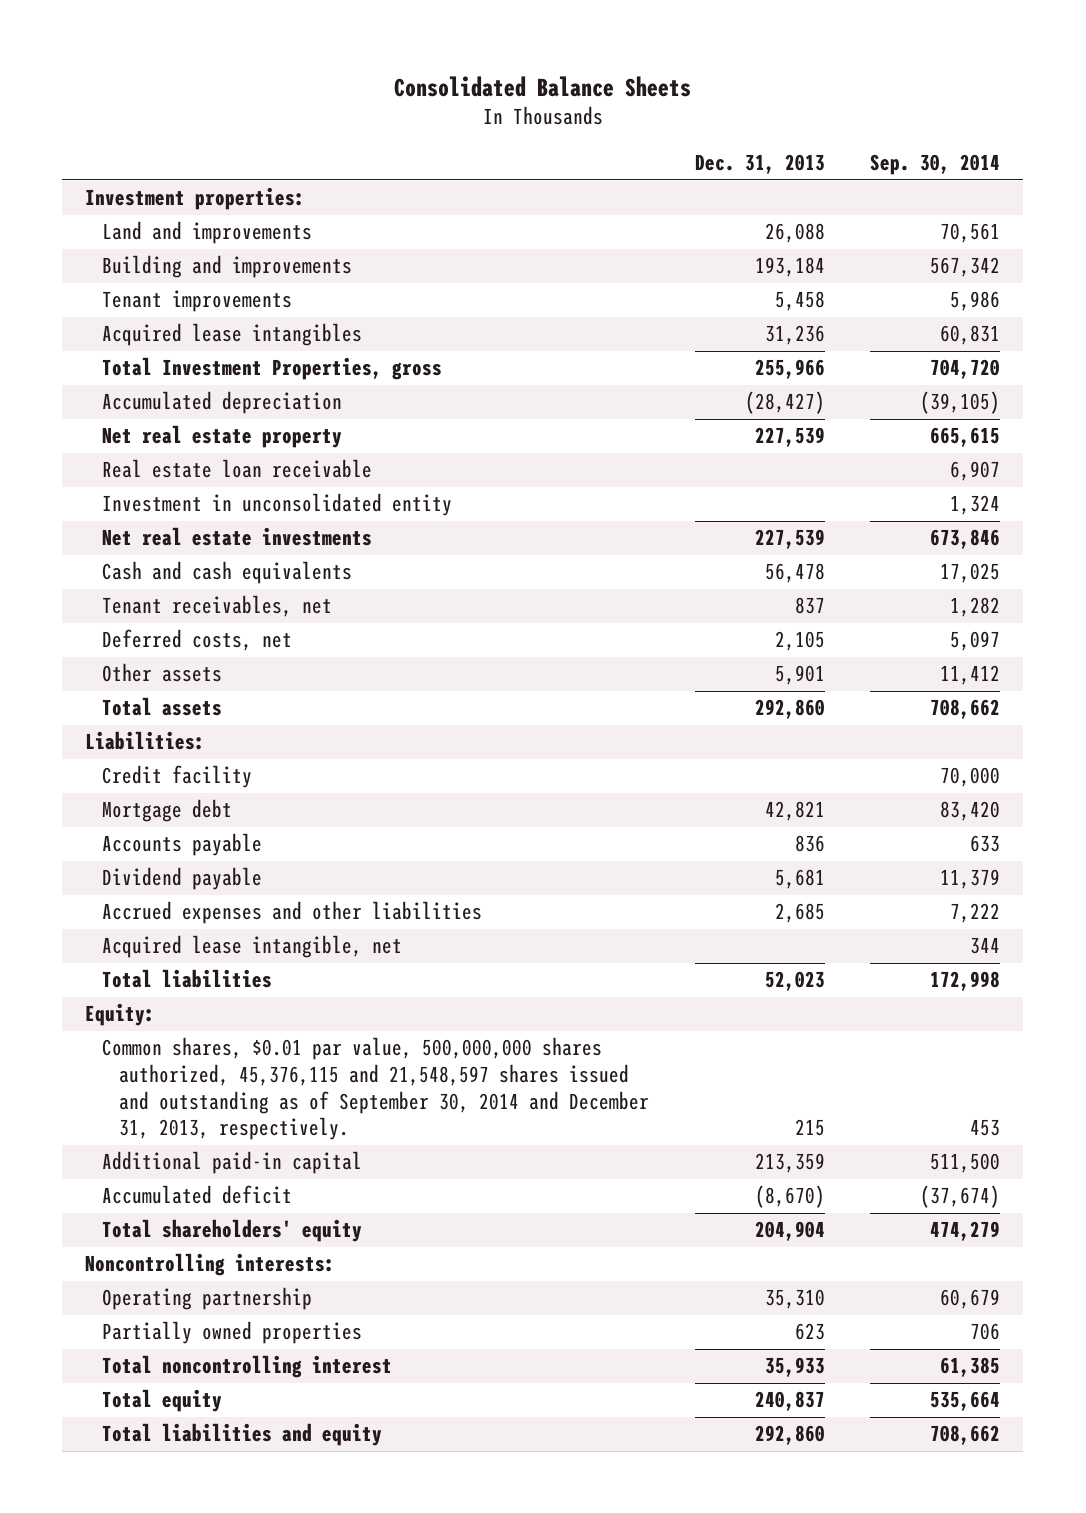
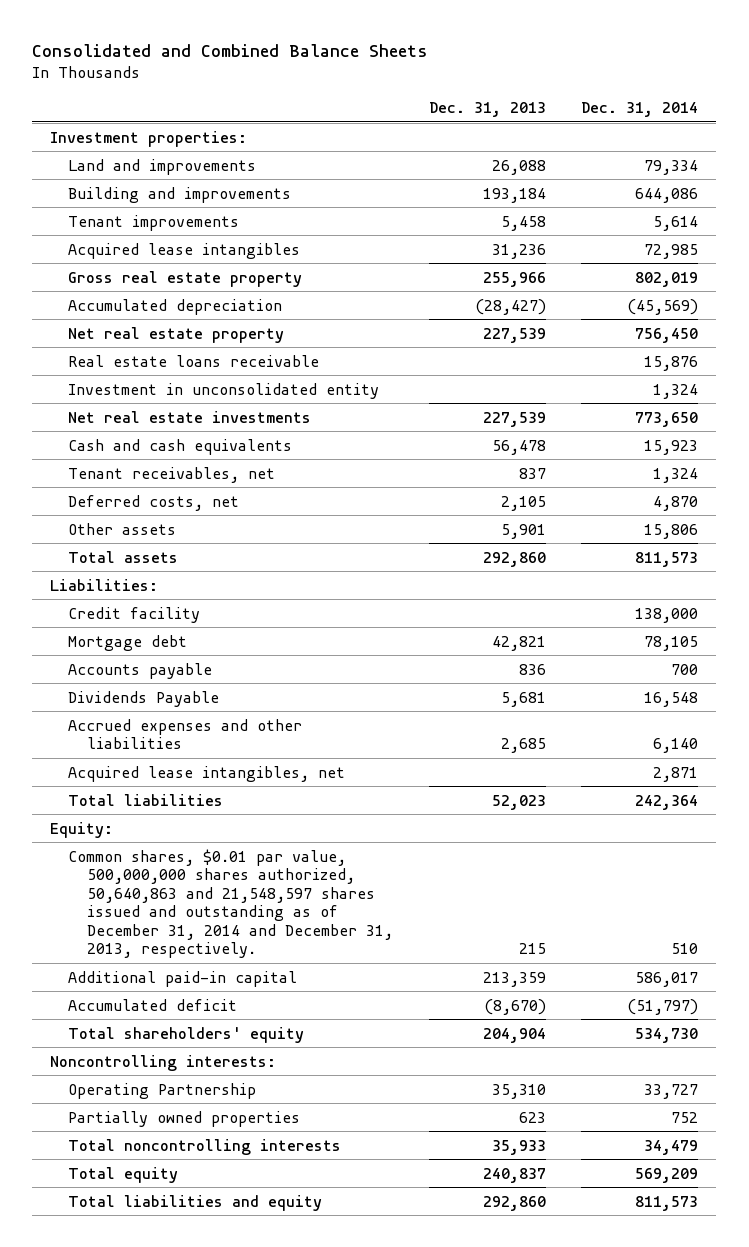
- Consolidated Balance Sheets
+ Consolidated and Combined Balance Sheets
- | Dec. 31, 2013 | Sep. 30, 2014
+ | Dec. 31, 2013 | Dec. 31, 2014
- Total Investment Properties, gross | 255,966 | 704,720
+ Gross real estate property | 255,966 | 802,019
- Real estate loan receivable | | 6,907
+ Real estate loans receivable | | 15,876
- Dividend payable | 5,681 | 11,379
+ Dividends Payable | 5,681 | 16,548
- Acquired lease intangible, net | | 344
+ Acquired lease intangibles, net | | 2,871
- Common shares, $0.01 par value, 500,000,000 shares authorized, 45,376,115 and 21,548,597 shares issued and outstanding as of September 30, 2014 and December 31, 2013, respectively. | 215 | 453
+ Common shares, $0.01 par value, 500,000,000 shares authorized, 50,640,863 and 21,548,597 shares issued and outstanding as of December 31, 2014 and December 31, 2013, respectively. | 215 | 510
- Operating partnership | 35,310 | 60,679
+ Operating Partnership | 35,310 | 33,727
- Total noncontrolling interest | 35,933 | 61,385
+ Total noncontrolling interests | 35,933 | 34,479

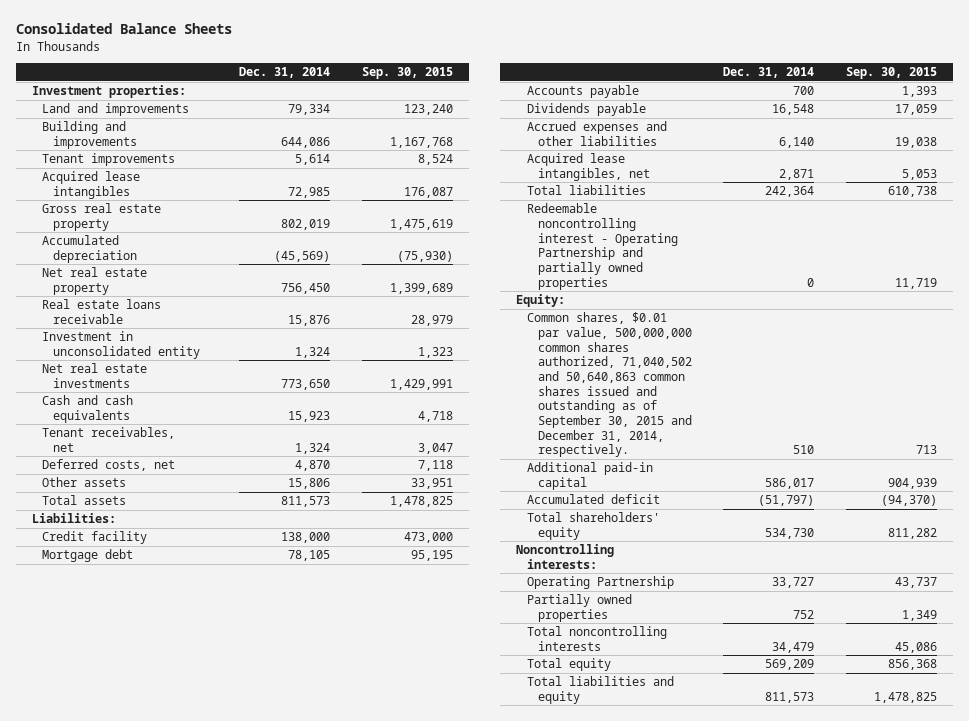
- Consolidated and Combined Balance Sheets
+ Consolidated Balance Sheets
- | Dec. 31, 2013 | Dec. 31, 2014
+ | Dec. 31, 2014 | Sep. 30, 2015
- Dividends Payable | 5,681 | 16,548
+ Dividends payable | 16,548 | 17,059
+ Redeemable noncontrolling interest - Operating Partnership and partially owned properties | 0 | 11,719
- Common shares, $0.01 par value, 500,000,000 shares authorized, 50,640,863 and 21,548,597 shares issued and outstanding as of December 31, 2014 and December 31, 2013, respectively. | 215 | 510
+ Common shares, $0.01 par value, 500,000,000 common shares authorized, 71,040,502 and 50,640,863 common shares issued and outstanding as of September 30, 2015 and December 31, 2014, respectively. | 510 | 713

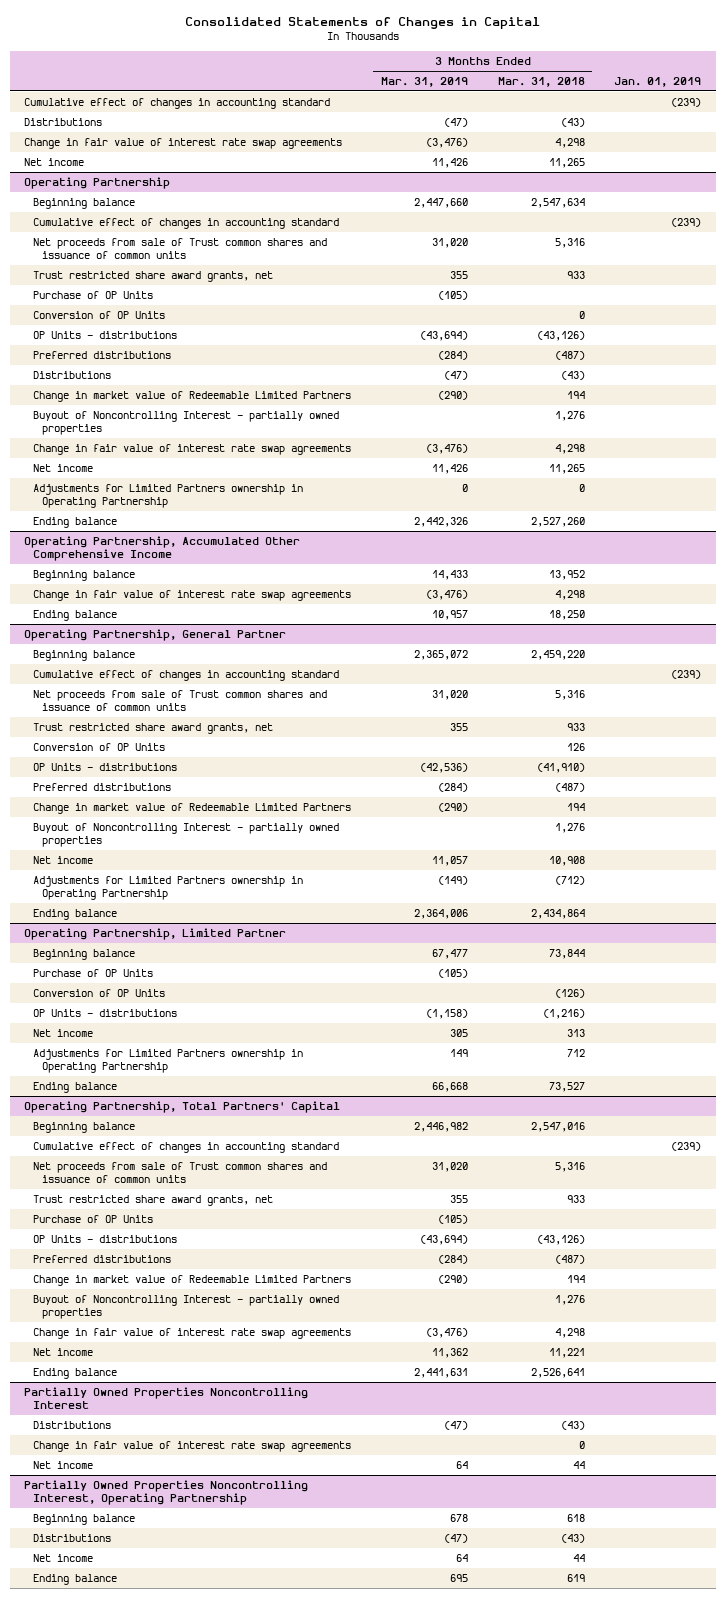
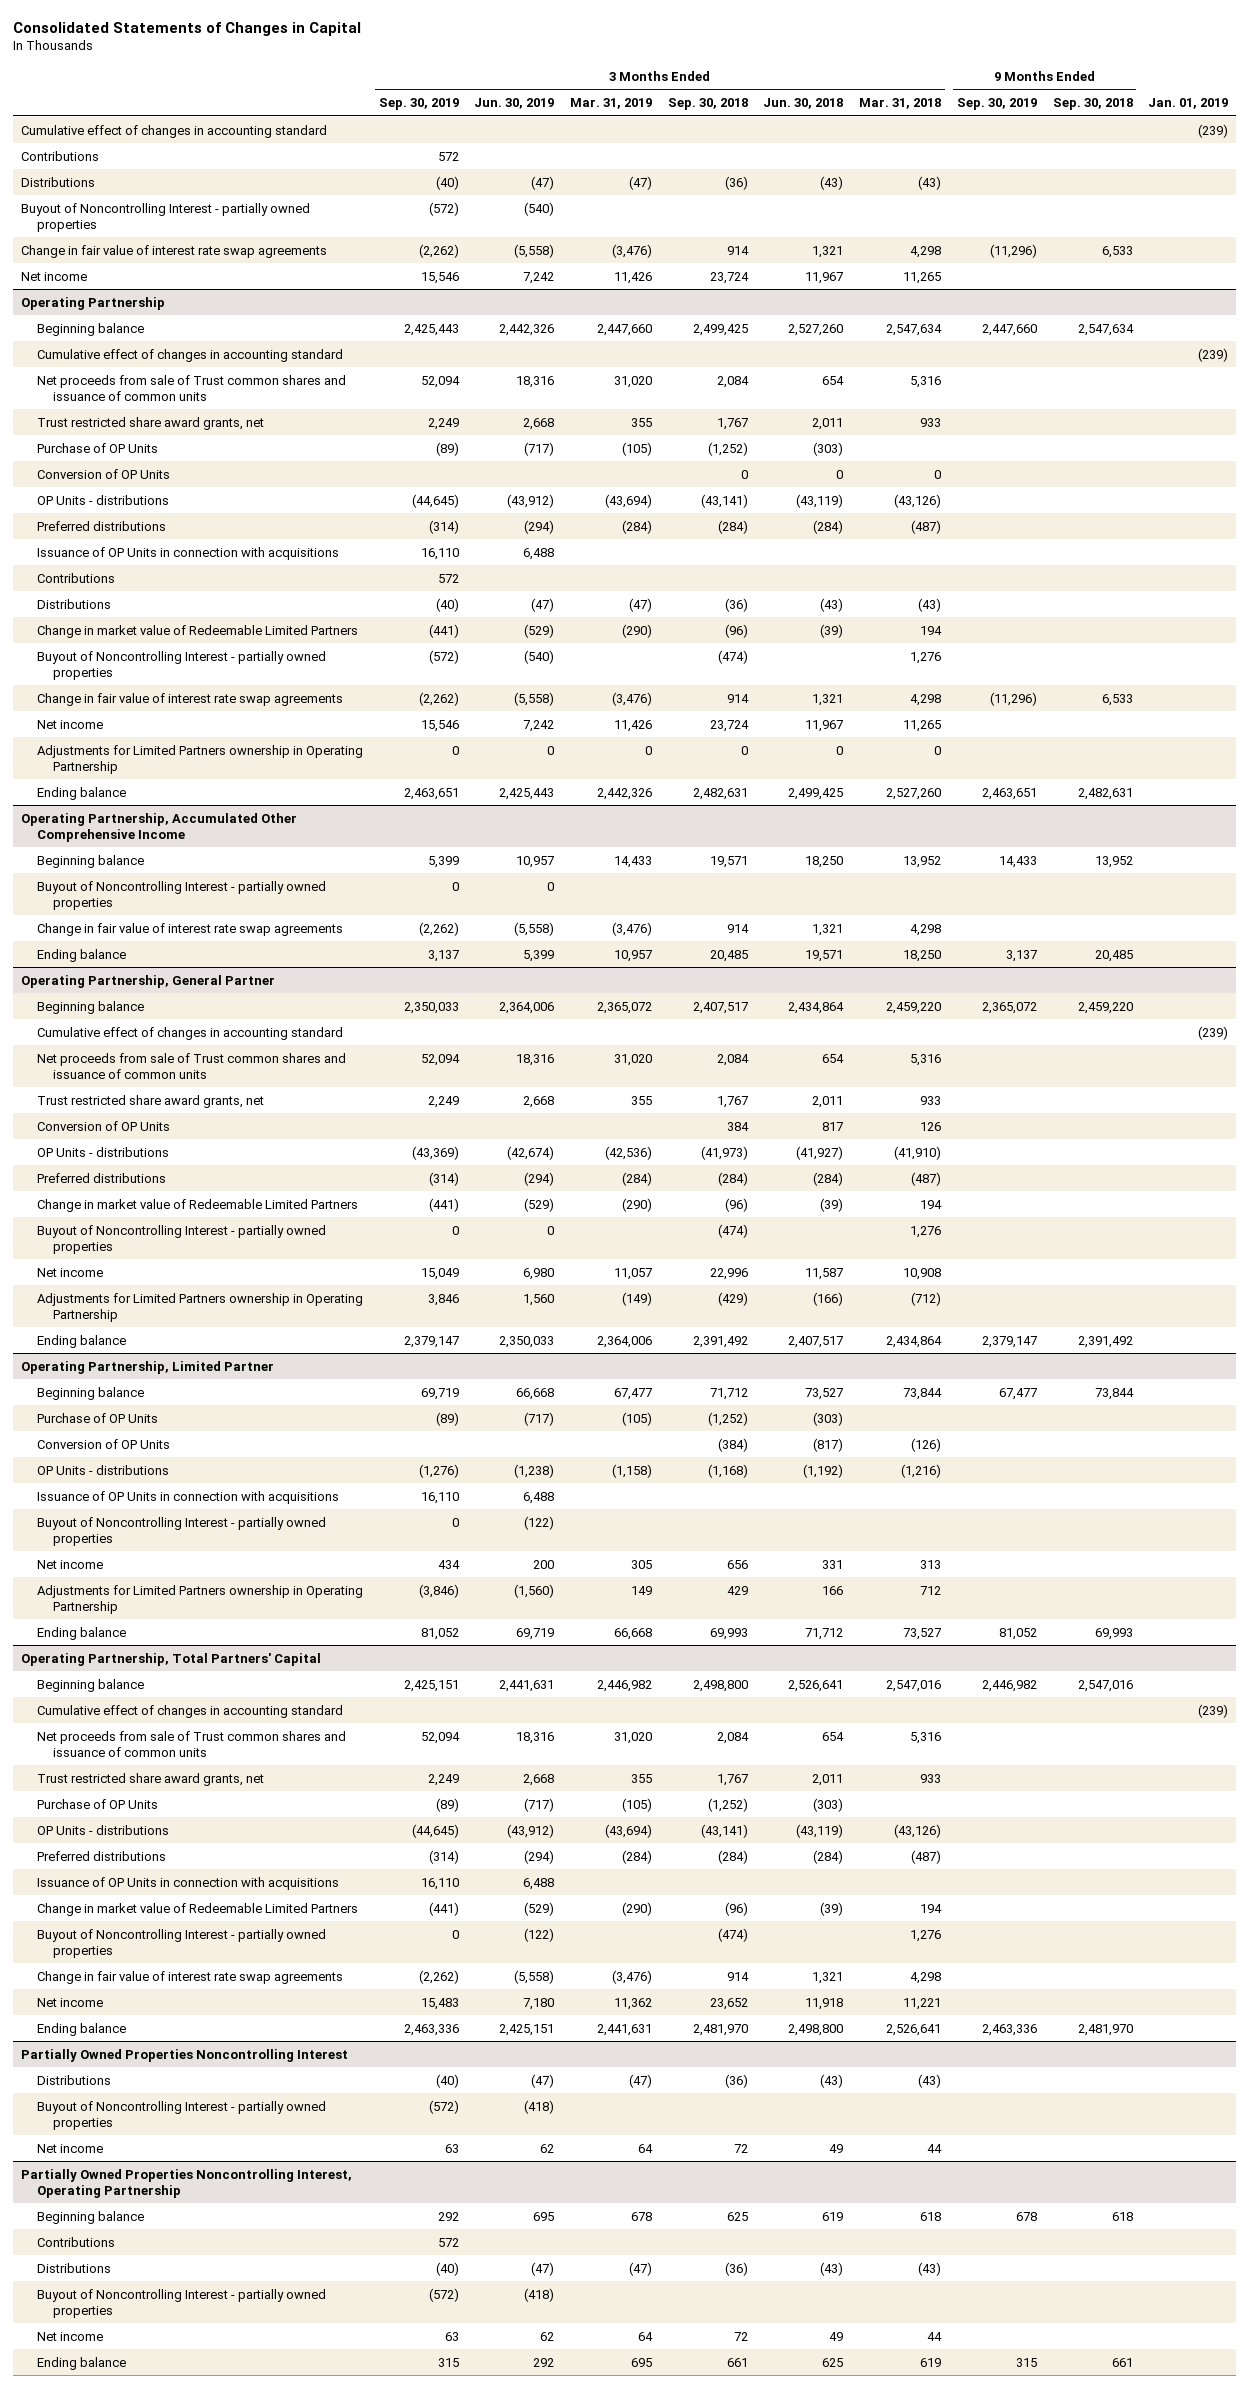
- | 3 Months Ended Mar. 31, 2019 | 3 Months Ended Mar. 31, 2018 | Jan. 01, 2019
+ | 3 Months Ended Sep. 30, 2019 | 3 Months Ended Jun. 30, 2019 | 3 Months Ended Mar. 31, 2019 | 3 Months Ended Sep. 30, 2018 | 3 Months Ended Jun. 30, 2018 | 3 Months Ended Mar. 31, 2018 | 9 Months Ended Sep. 30, 2019 | 9 Months Ended Sep. 30, 2018 | Jan. 01, 2019
+ Contributions | 572 | | | | | | | |
+ Buyout of Noncontrolling Interest - partially owned properties | (572) | (540) | | | | | | |
@ Operating Partnership
+ Issuance of OP Units in connection with acquisitions | 16,110 | 6,488 | | | | | | |
+ Contributions | 572 | | | | | | | |
@ Operating Partnership, Accumulated Other Comprehensive Income
+ Buyout of Noncontrolling Interest - partially owned properties | 0 | 0 | | | | | | |
@ Operating Partnership, Limited Partner
+ Issuance of OP Units in connection with acquisitions | 16,110 | 6,488 | | | | | | |
+ Buyout of Noncontrolling Interest - partially owned properties | 0 | (122) | | | | | | |
@ Operating Partnership, Total Partners' Capital
+ Issuance of OP Units in connection with acquisitions | 16,110 | 6,488 | | | | | | |
@ Partially Owned Properties Noncontrolling Interest
- Change in fair value of interest rate swap agreements | | 0 |
+ Buyout of Noncontrolling Interest - partially owned properties | (572) | (418) | | | | | | |
@ Partially Owned Properties Noncontrolling Interest, Operating Partnership
+ Contributions | 572 | | | | | | | |
+ Buyout of Noncontrolling Interest - partially owned properties | (572) | (418) | | | | | | |

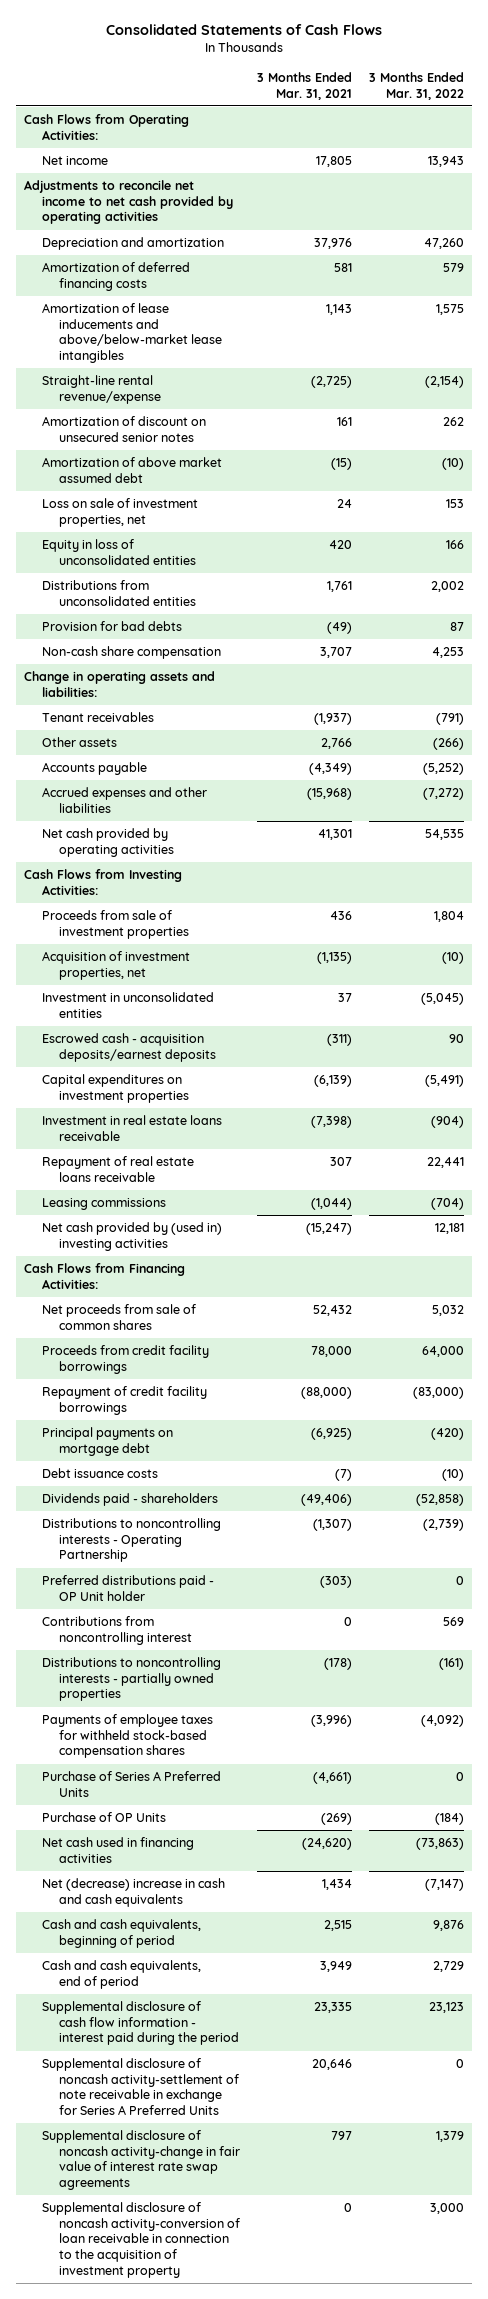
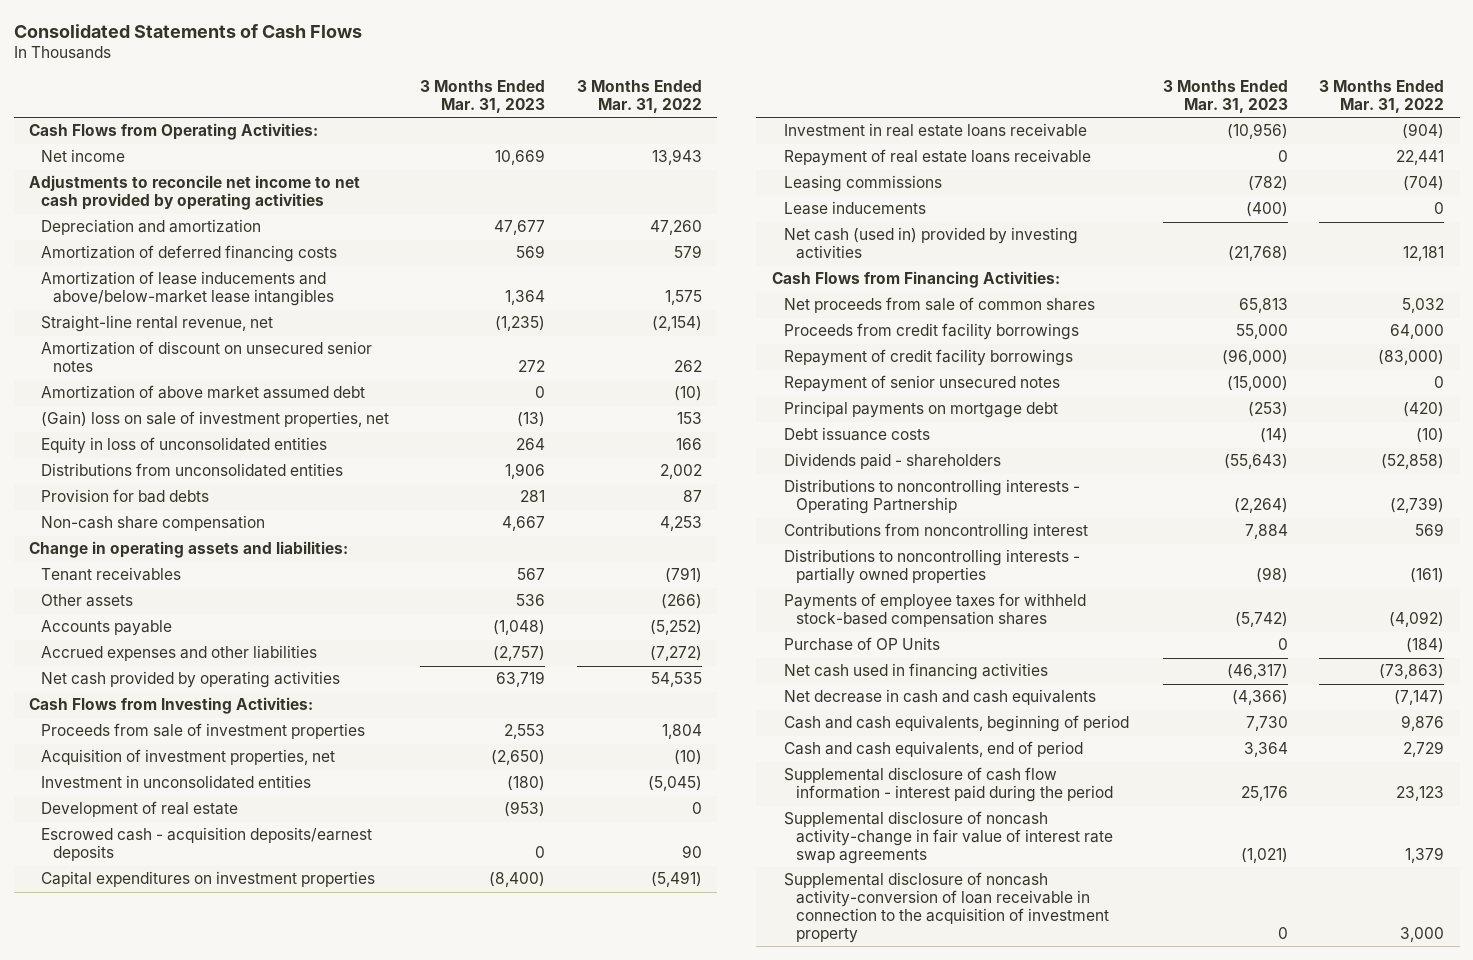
- | 3 Months Ended Mar. 31, 2021 | 3 Months Ended Mar. 31, 2022
+ | 3 Months Ended Mar. 31, 2023 | 3 Months Ended Mar. 31, 2022
- Straight-line rental revenue/expense | (2,725) | (2,154)
+ Straight-line rental revenue, net | (1,235) | (2,154)
- Loss on sale of investment properties, net | 24 | 153
+ (Gain) loss on sale of investment properties, net | (13) | 153
+ Development of real estate | (953) | 0
- Net cash provided by (used in) investing activities | (15,247) | 12,181
+ Lease inducements | (400) | 0
+ Net cash (used in) provided by investing activities | (21,768) | 12,181
+ Repayment of senior unsecured notes | (15,000) | 0
- Preferred distributions paid - OP Unit holder | (303) | 0
- Purchase of Series A Preferred Units | (4,661) | 0
- Net (decrease) increase in cash and cash equivalents | 1,434 | (7,147)
+ Net decrease in cash and cash equivalents | (4,366) | (7,147)
- Supplemental disclosure of noncash activity-settlement of note receivable in exchange for Series A Preferred Units | 20,646 | 0

